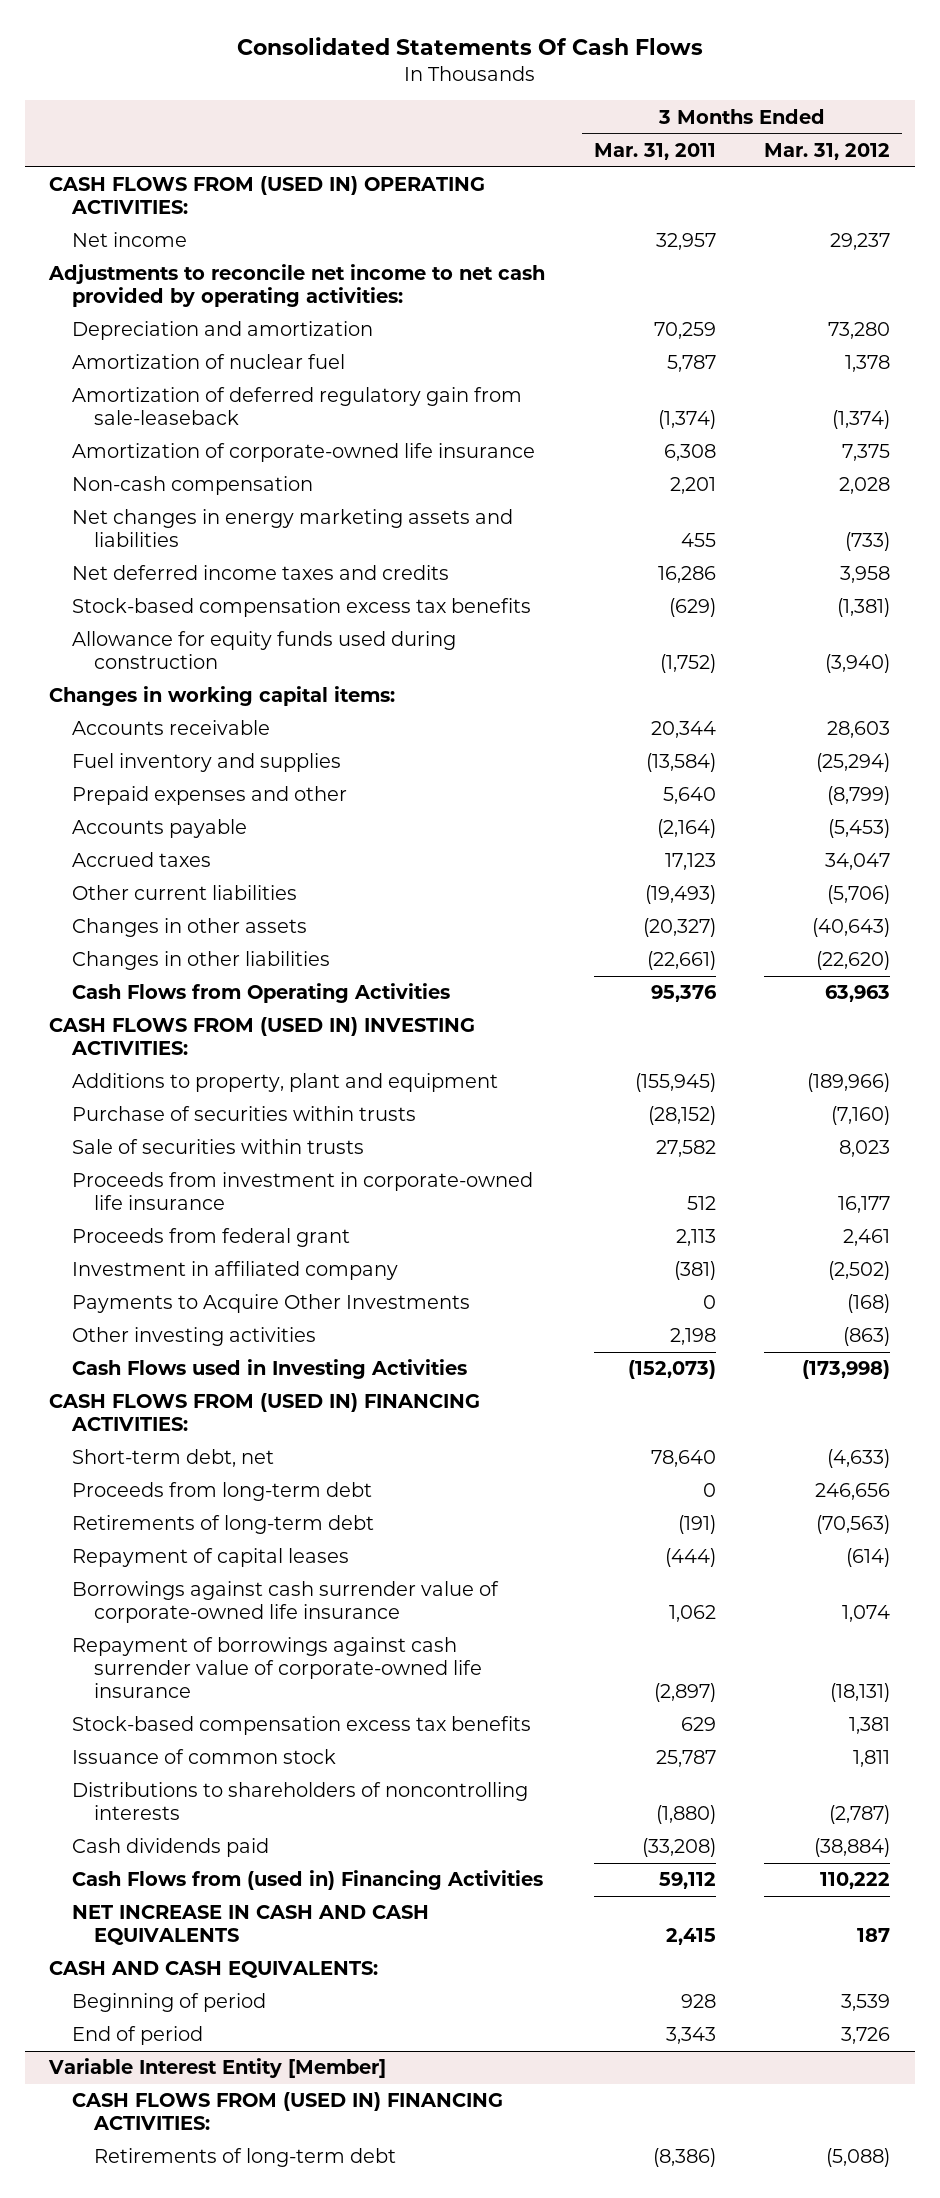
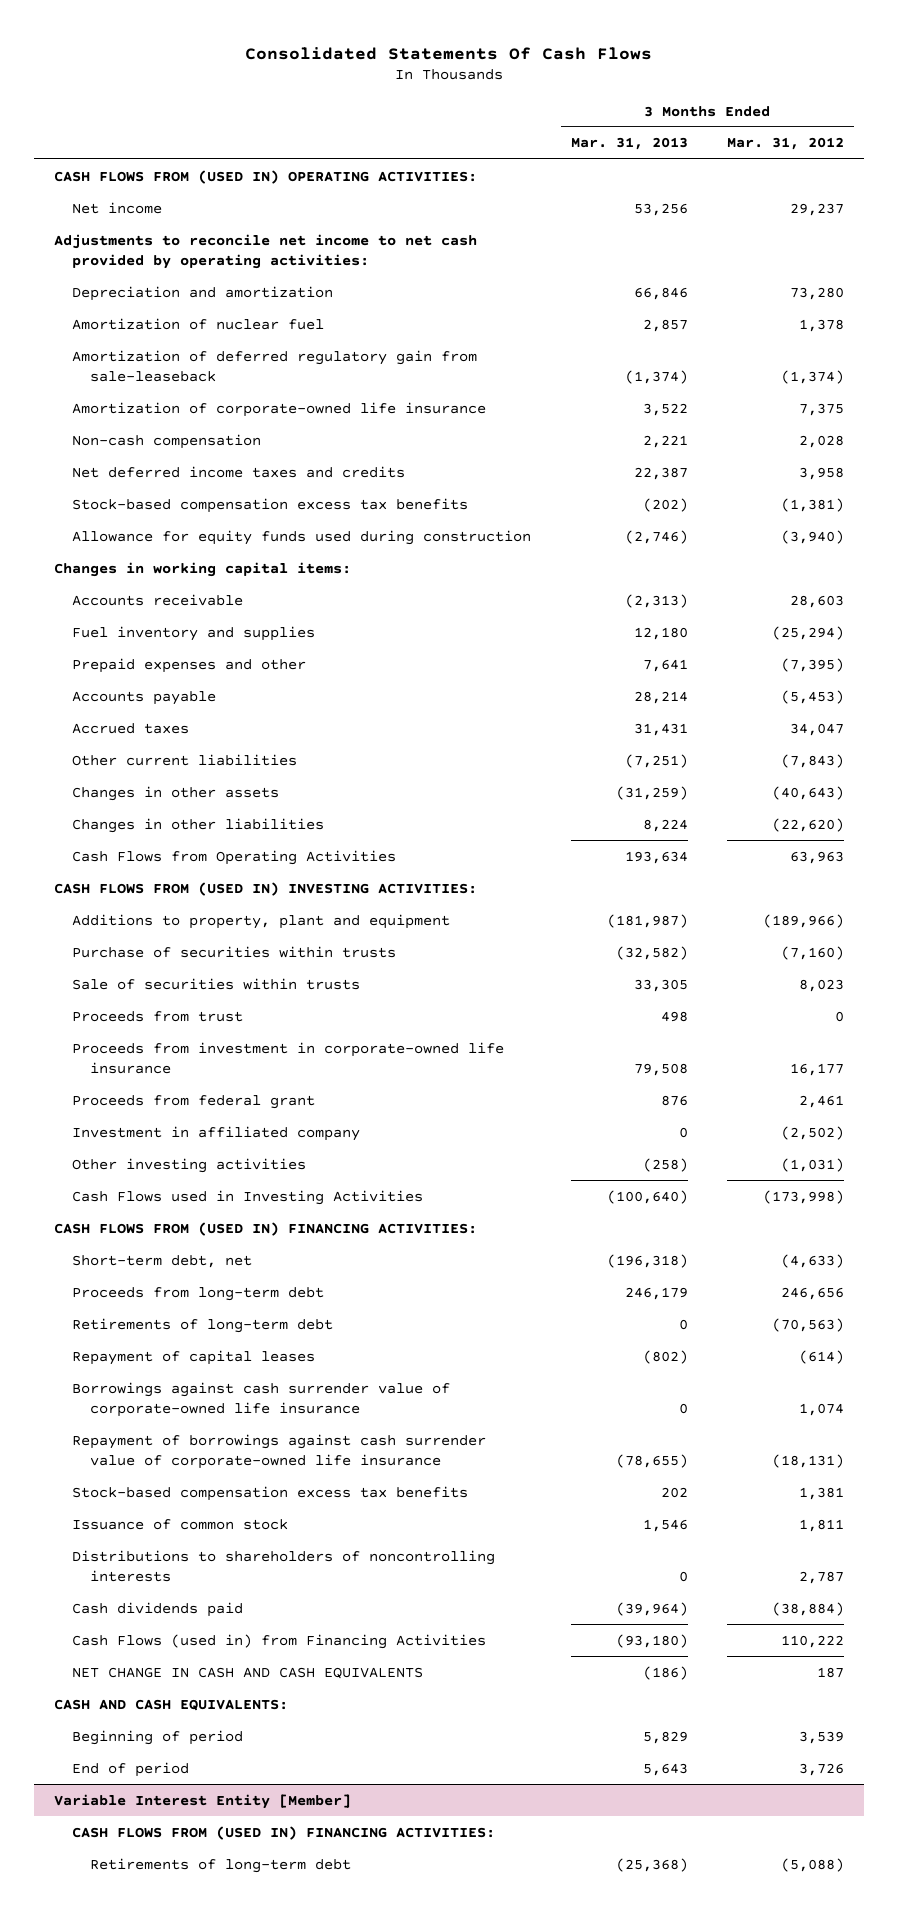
- | 3 Months Ended Mar. 31, 2011 | 3 Months Ended Mar. 31, 2012
+ | 3 Months Ended Mar. 31, 2013 | 3 Months Ended Mar. 31, 2012
- Net changes in energy marketing assets and liabilities | 455 | (733)
- Prepaid expenses and other | 5,640 | (8,799)
+ Prepaid expenses and other | 7,641 | (7,395)
- Other current liabilities | (19,493) | (5,706)
+ Other current liabilities | (7,251) | (7,843)
+ Proceeds from trust | 498 | 0
- Payments to Acquire Other Investments | 0 | (168)
- Other investing activities | 2,198 | (863)
+ Other investing activities | (258) | (1,031)
- Distributions to shareholders of noncontrolling interests | (1,880) | (2,787)
+ Distributions to shareholders of noncontrolling interests | 0 | 2,787
- Cash Flows from (used in) Financing Activities | 59,112 | 110,222
- NET INCREASE IN CASH AND CASH EQUIVALENTS | 2,415 | 187
+ Cash Flows (used in) from Financing Activities | (93,180) | 110,222
+ NET CHANGE IN CASH AND CASH EQUIVALENTS | (186) | 187

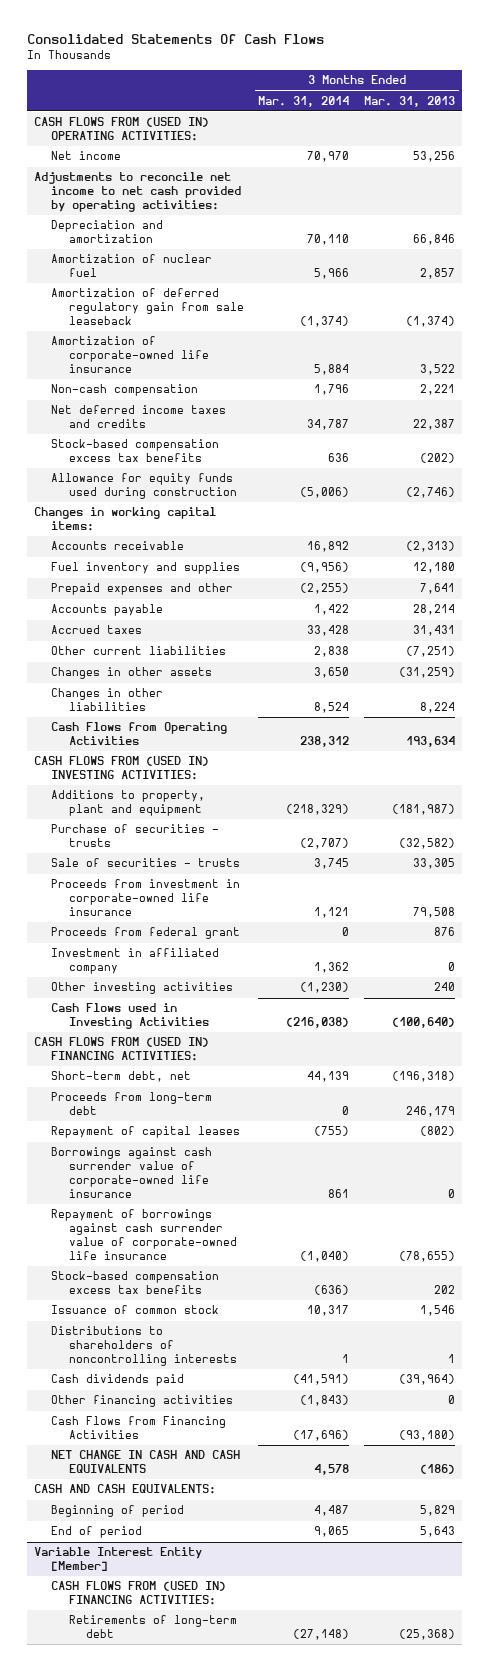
- | 3 Months Ended Mar. 31, 2013 | 3 Months Ended Mar. 31, 2012
+ | 3 Months Ended Mar. 31, 2014 | 3 Months Ended Mar. 31, 2013
- Amortization of deferred regulatory gain from sale-leaseback | (1,374) | (1,374)
+ Amortization of deferred regulatory gain from sale leaseback | (1,374) | (1,374)
- Purchase of securities within trusts | (32,582) | (7,160)
- Sale of securities within trusts | 33,305 | 8,023
- Proceeds from trust | 498 | 0
+ Purchase of securities - trusts | (2,707) | (32,582)
+ Sale of securities - trusts | 3,745 | 33,305
- Other investing activities | (258) | (1,031)
+ Other investing activities | (1,230) | 240
- Retirements of long-term debt | 0 | (70,563)
- Distributions to shareholders of noncontrolling interests | 0 | 2,787
+ Distributions to shareholders of noncontrolling interests | 1 | 1
- Cash Flows (used in) from Financing Activities | (93,180) | 110,222
+ Other financing activities | (1,843) | 0
+ Cash Flows from Financing Activities | (17,696) | (93,180)

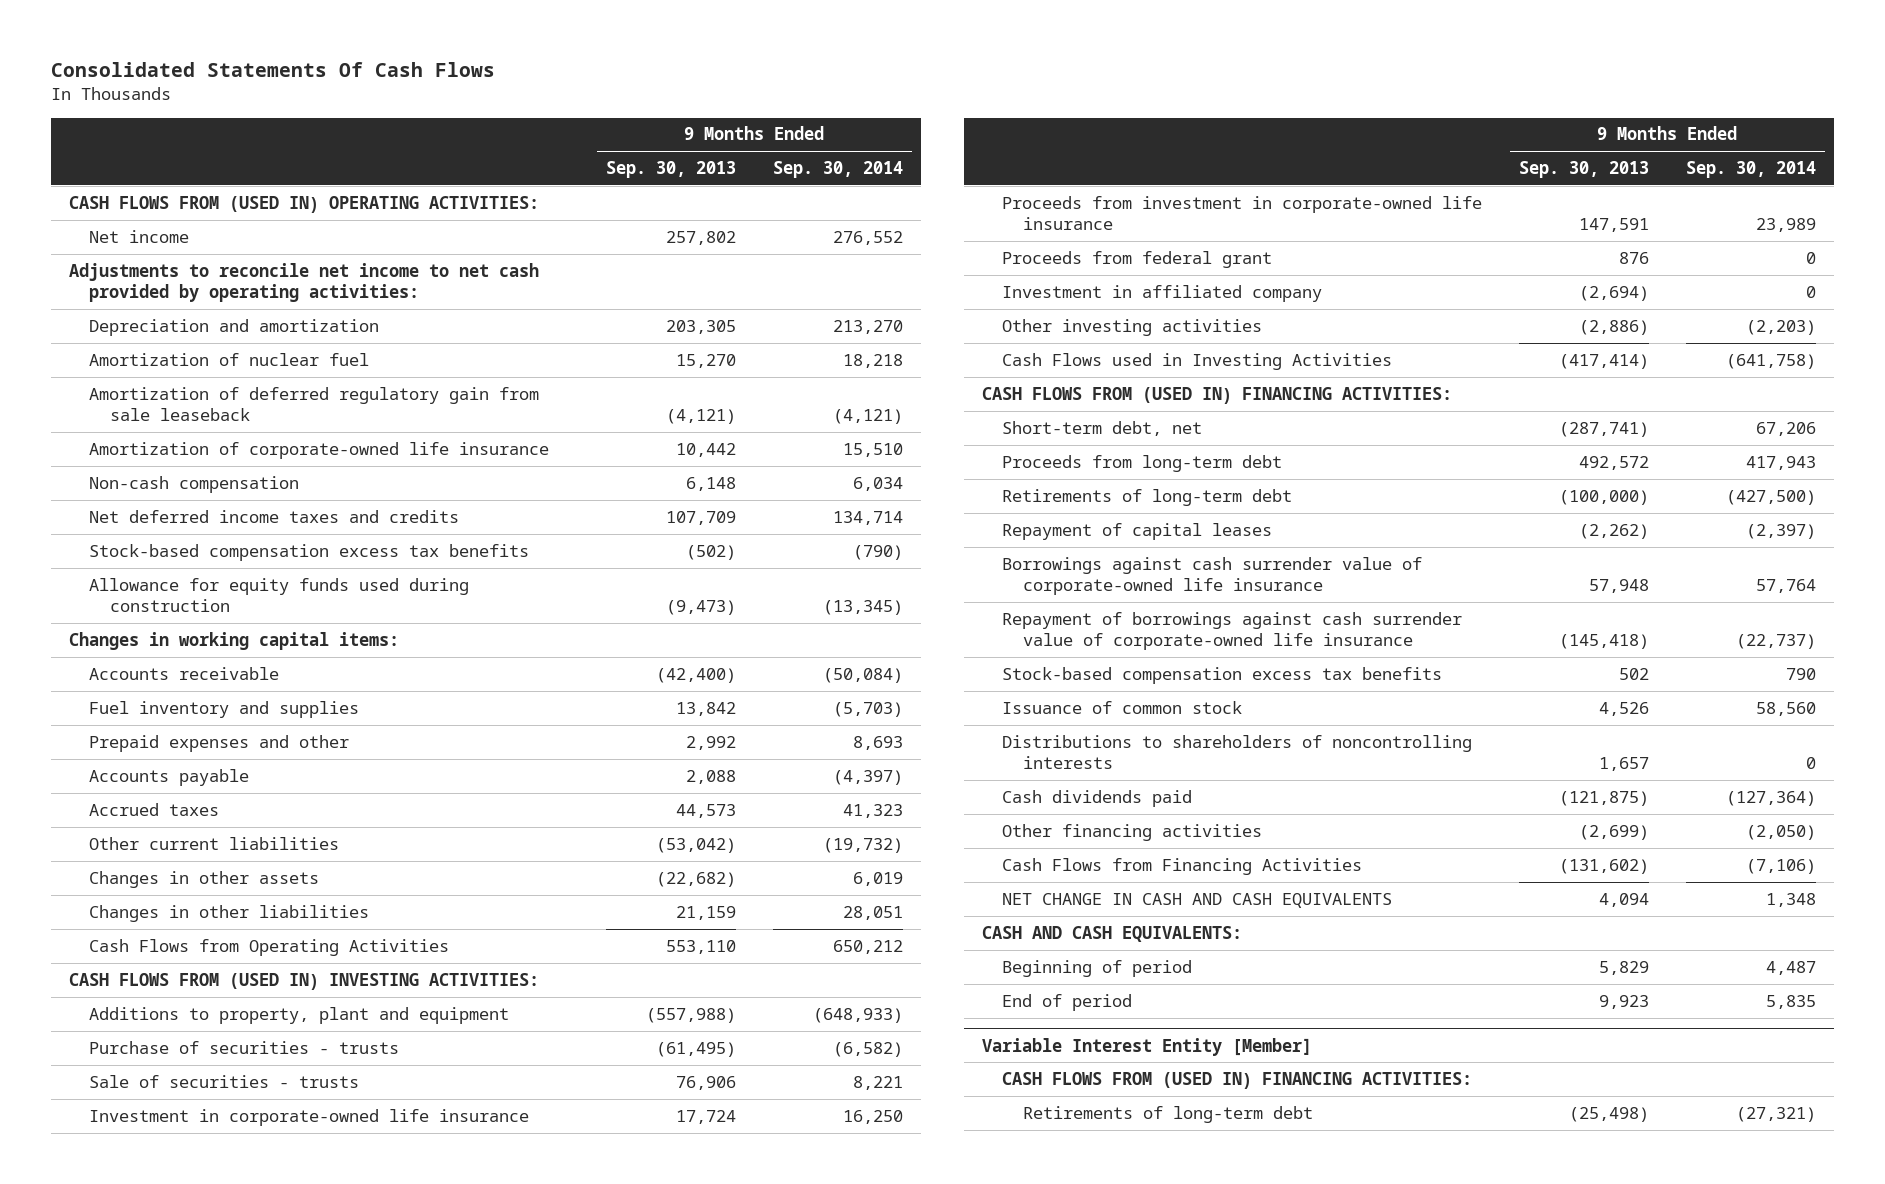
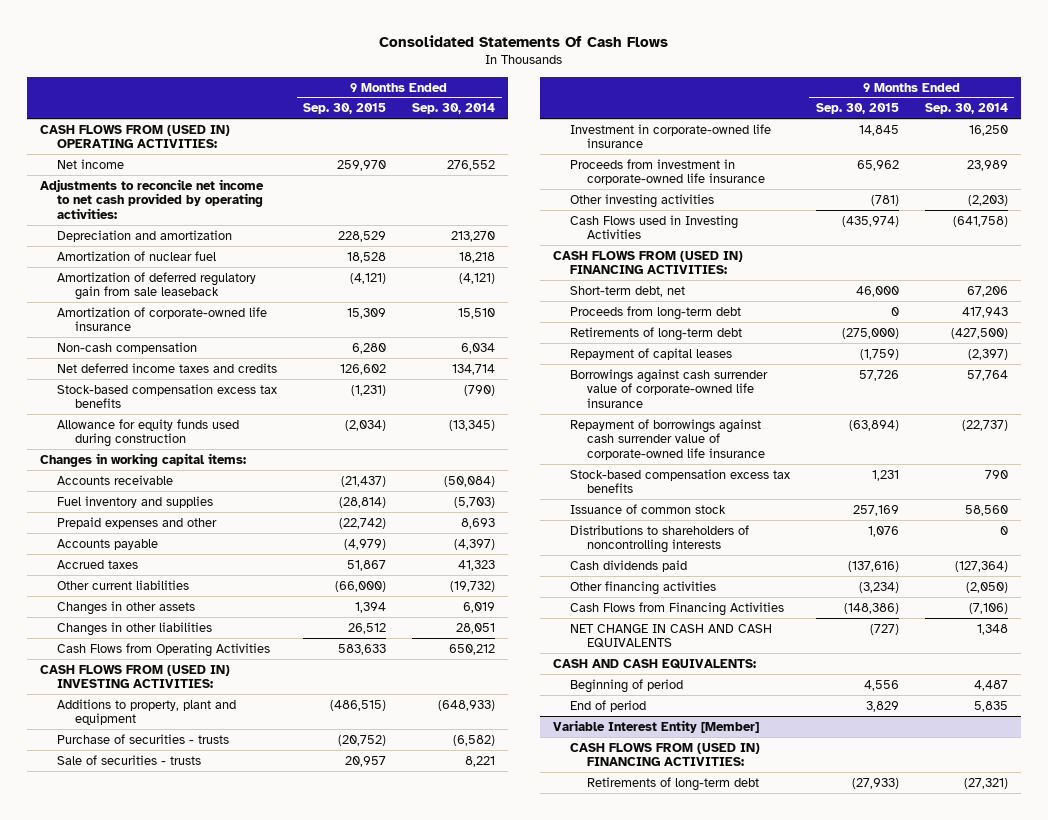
- | 9 Months Ended Sep. 30, 2013 | 9 Months Ended Sep. 30, 2014
+ | 9 Months Ended Sep. 30, 2015 | 9 Months Ended Sep. 30, 2014
- Proceeds from federal grant | 876 | 0
- Investment in affiliated company | (2,694) | 0

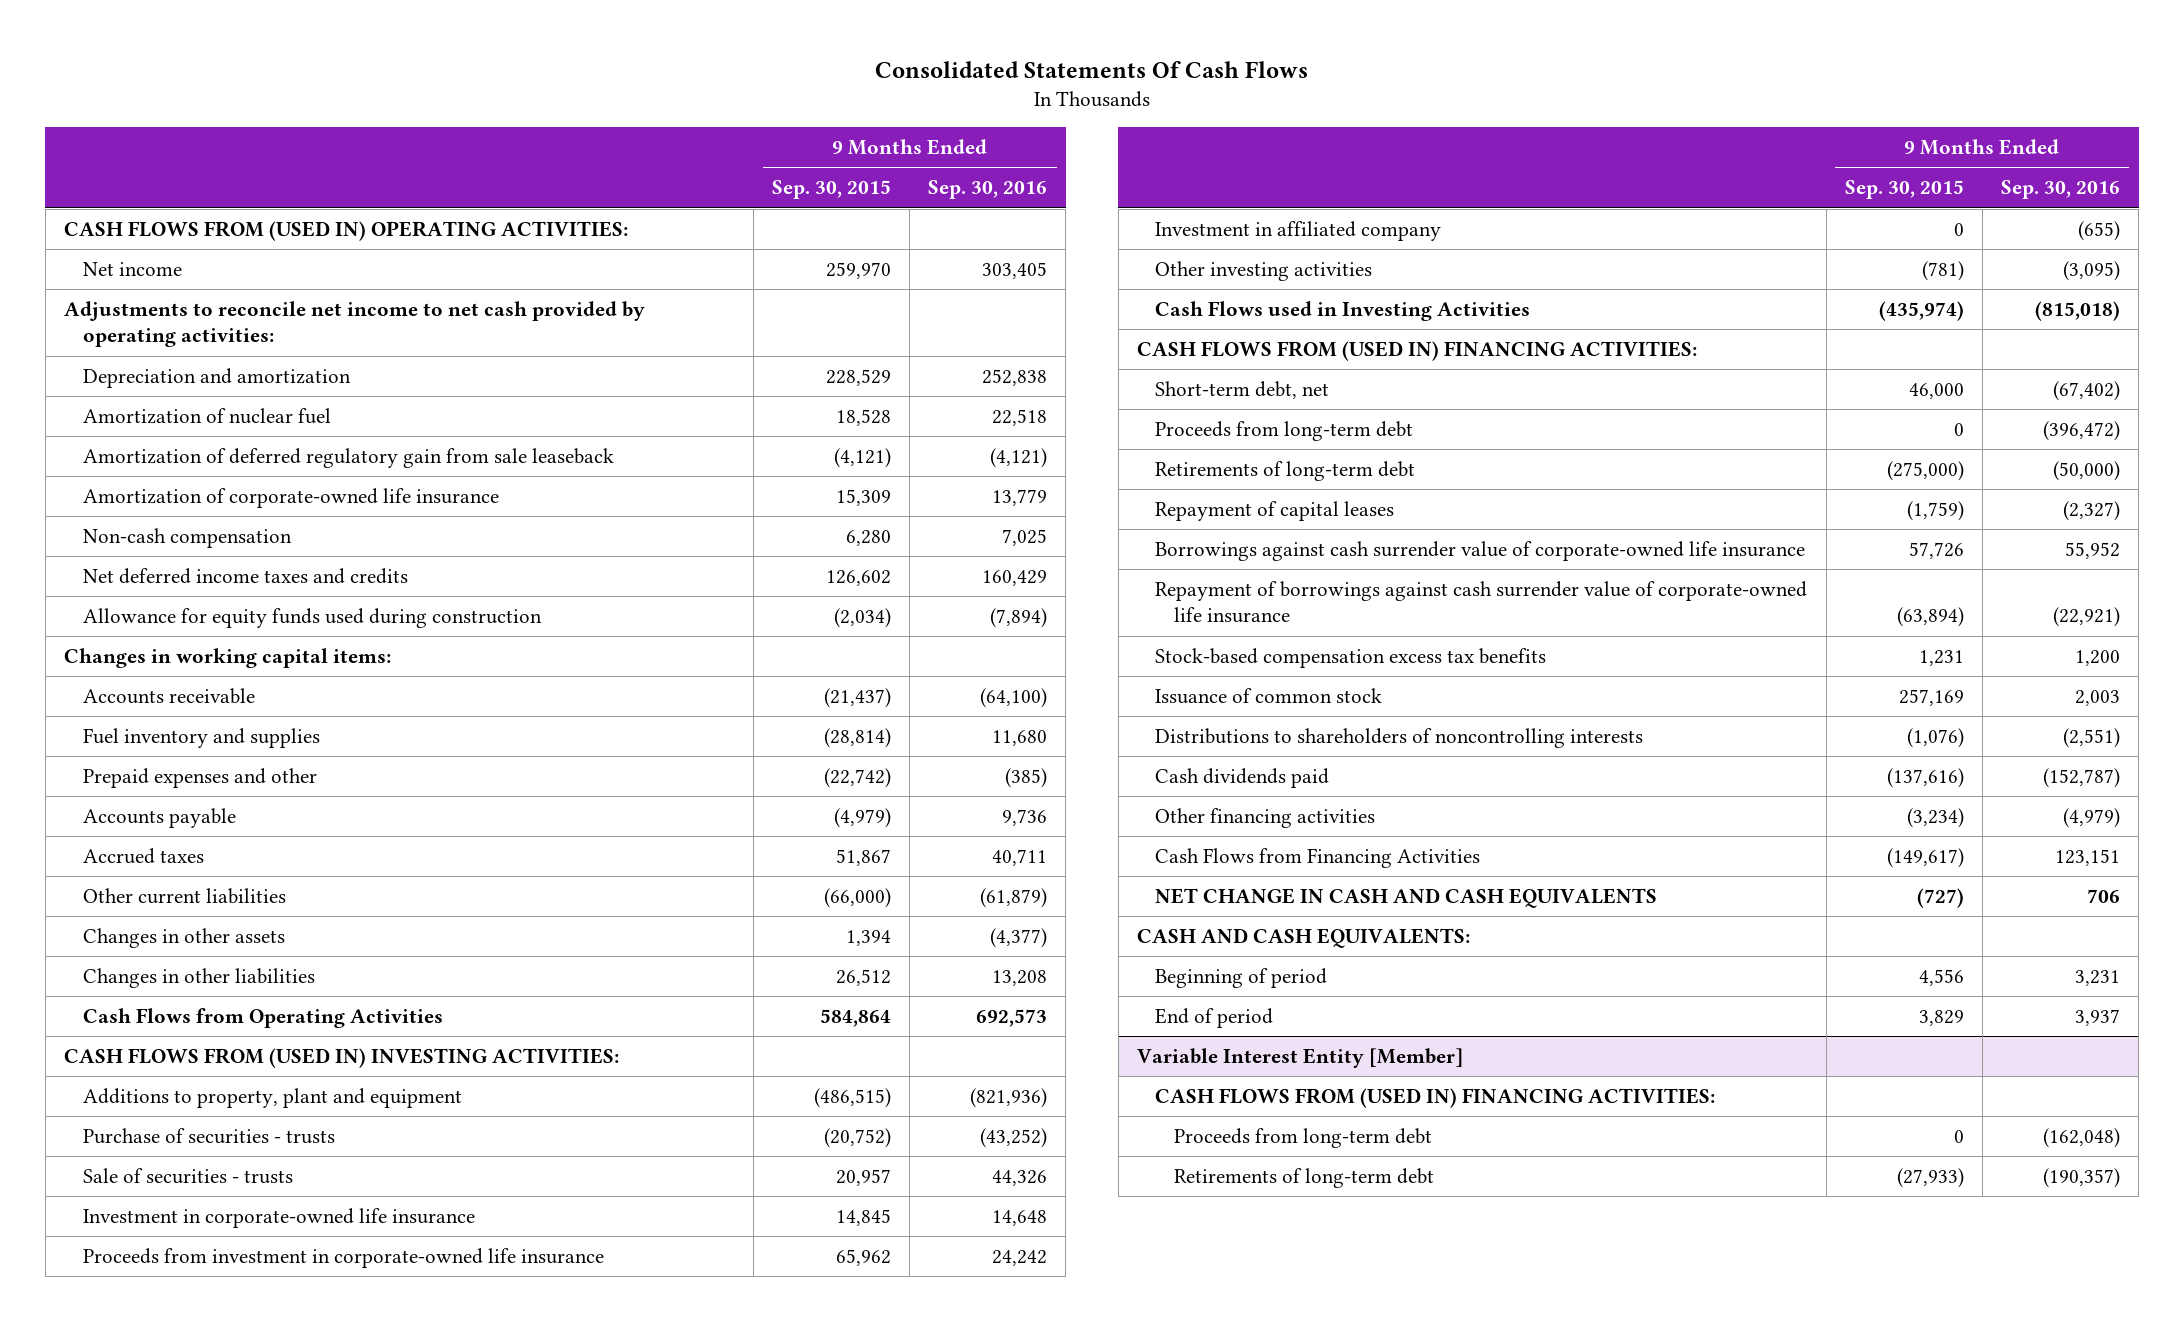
- | 9 Months Ended Sep. 30, 2015 | 9 Months Ended Sep. 30, 2014
+ | 9 Months Ended Sep. 30, 2015 | 9 Months Ended Sep. 30, 2016
- Stock-based compensation excess tax benefits | (1,231) | (790)
- Cash Flows from Operating Activities | 583,633 | 650,212
+ Cash Flows from Operating Activities | 584,864 | 692,573
+ Investment in affiliated company | 0 | (655)
- Distributions to shareholders of noncontrolling interests | 1,076 | 0
+ Distributions to shareholders of noncontrolling interests | (1,076) | (2,551)
- Cash Flows from Financing Activities | (148,386) | (7,106)
+ Cash Flows from Financing Activities | (149,617) | 123,151
@ Variable Interest Entity [Member]
+ Proceeds from long-term debt | 0 | (162,048)

